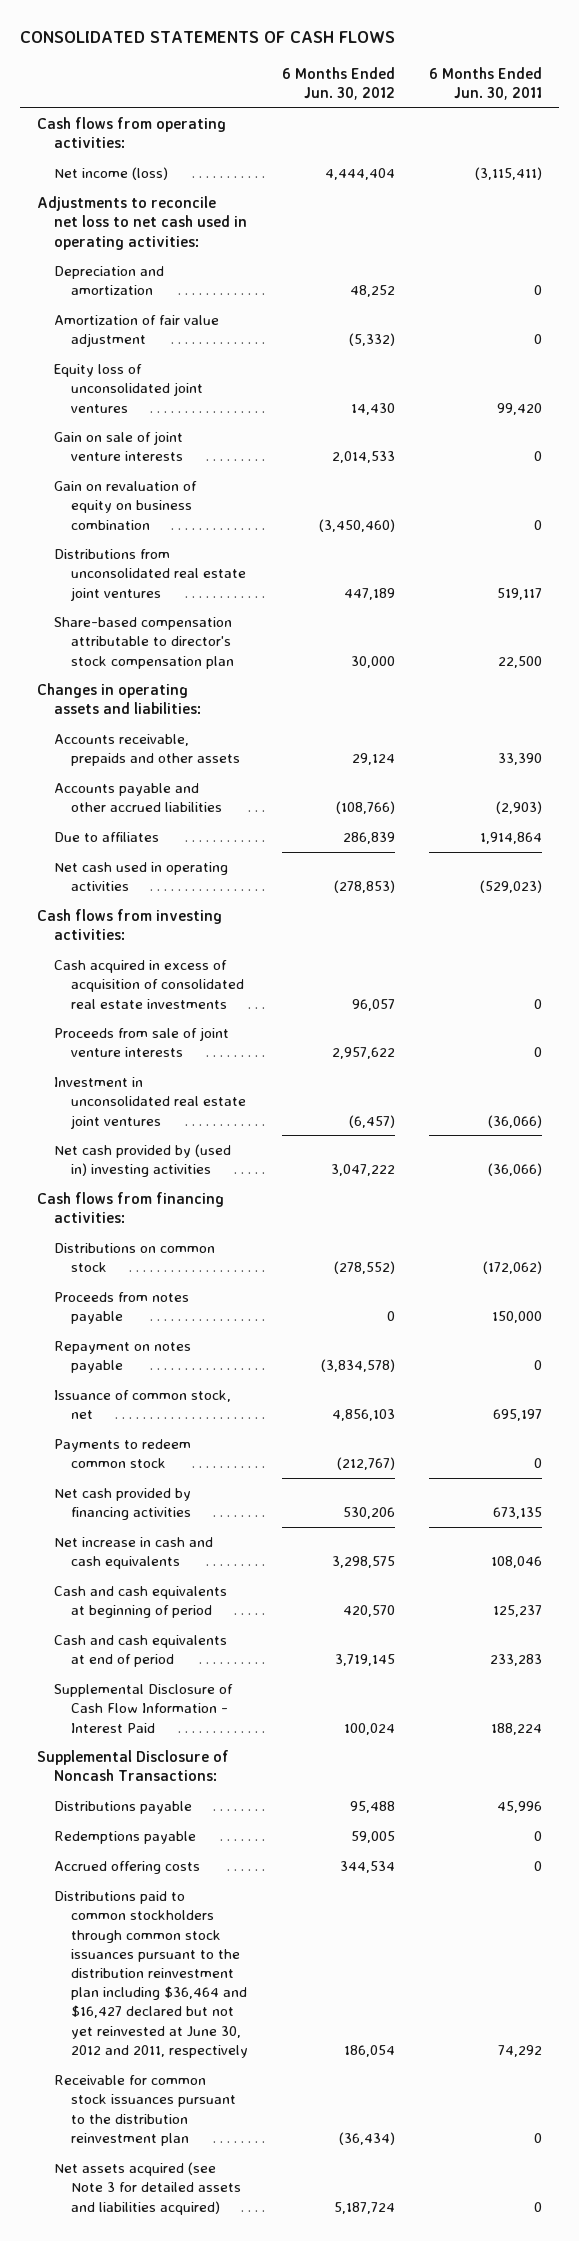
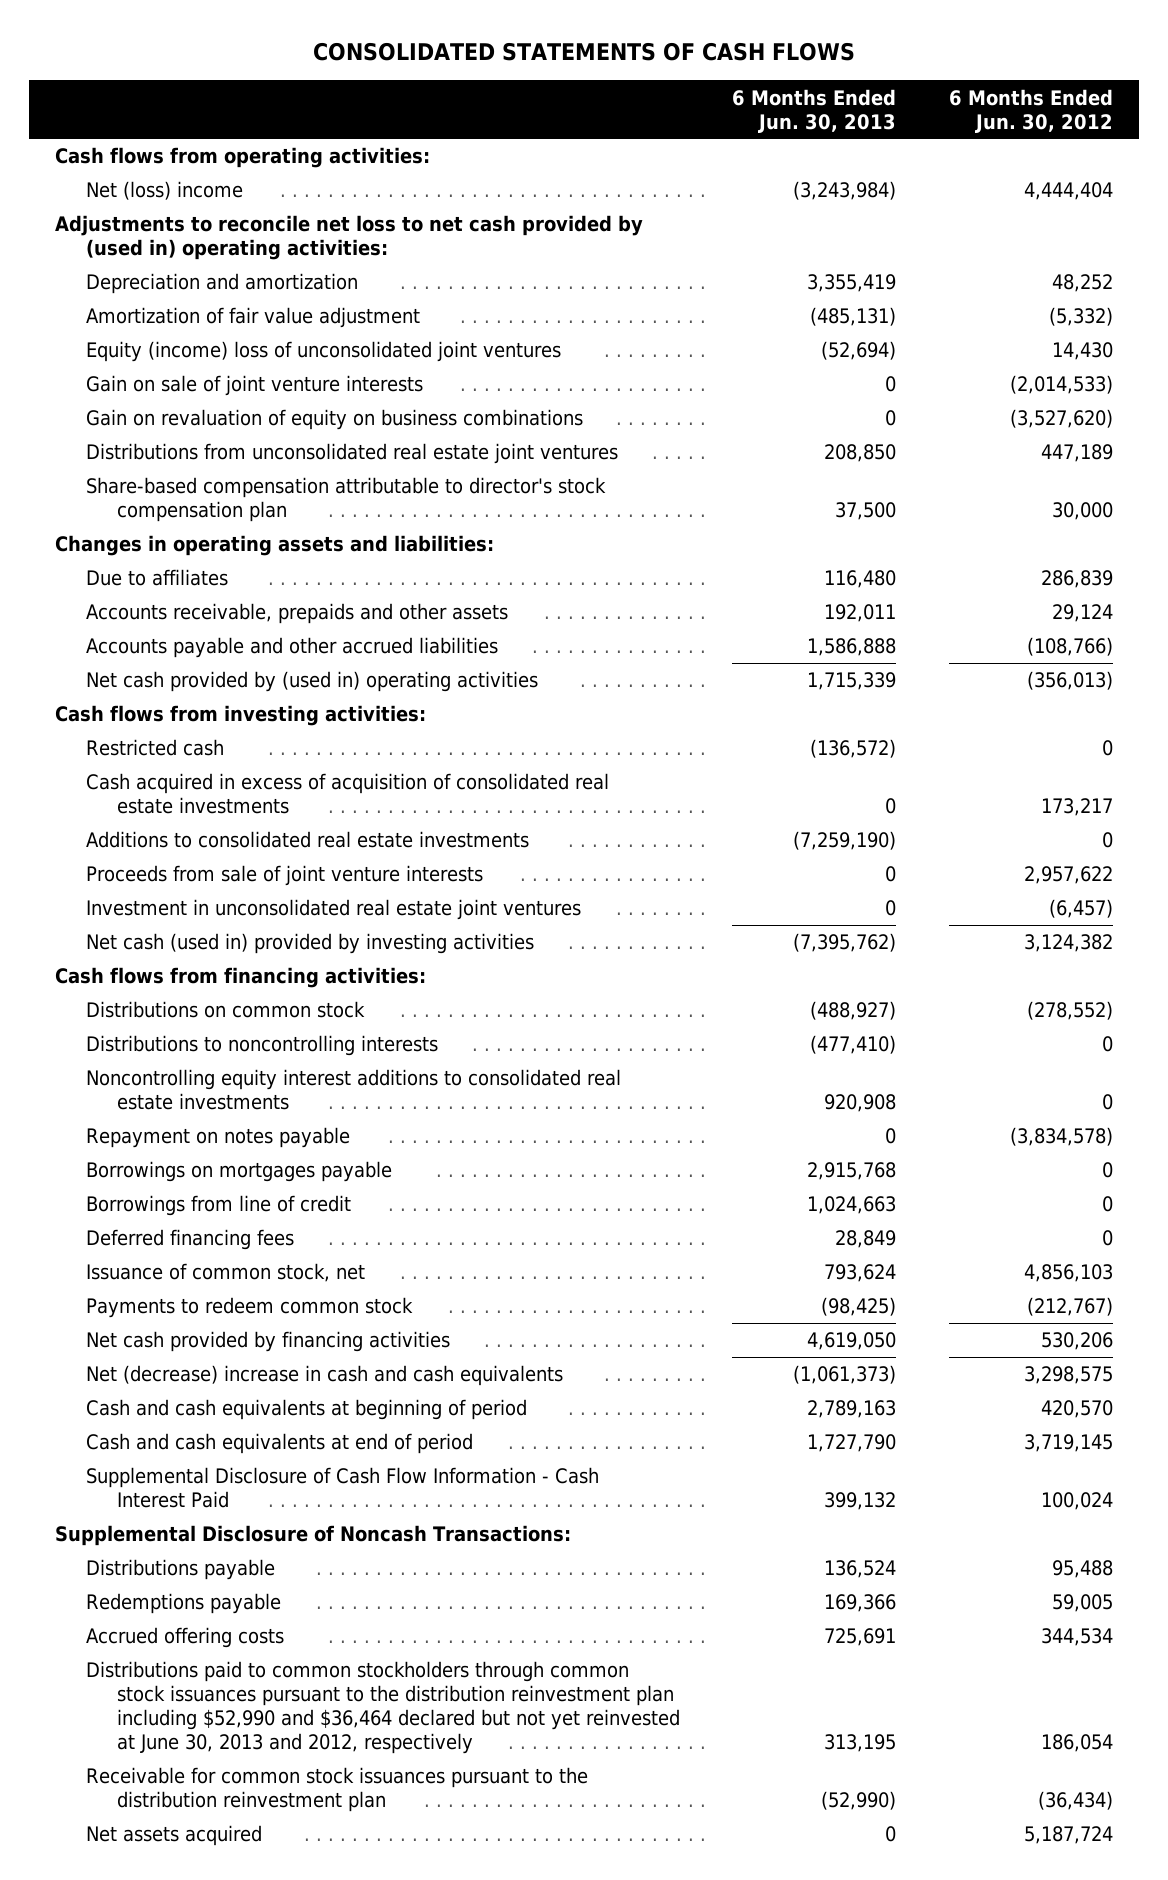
- | 6 Months Ended Jun. 30, 2012 | 6 Months Ended Jun. 30, 2011
+ | 6 Months Ended Jun. 30, 2013 | 6 Months Ended Jun. 30, 2012
- Net income (loss) | 4,444,404 | (3,115,411)
- Adjustments to reconcile net loss to net cash used in operating activities:
+ Net (loss) income | (3,243,984) | 4,444,404
+ Adjustments to reconcile net loss to net cash provided by (used in) operating activities:
- Equity loss of unconsolidated joint ventures | 14,430 | 99,420
- Gain on sale of joint venture interests | 2,014,533 | 0
- Gain on revaluation of equity on business combination | (3,450,460) | 0
+ Equity (income) loss of unconsolidated joint ventures | (52,694) | 14,430
+ Gain on sale of joint venture interests | 0 | (2,014,533)
+ Gain on revaluation of equity on business combinations | 0 | (3,527,620)
moved up: Due to affiliates | 116,480 | 286,839
- Net cash used in operating activities | (278,853) | (529,023)
+ Net cash provided by (used in) operating activities | 1,715,339 | (356,013)
- Cash acquired in excess of acquisition of consolidated real estate investments | 96,057 | 0
+ Restricted cash | (136,572) | 0
+ Cash acquired in excess of acquisition of consolidated real estate investments | 0 | 173,217
+ Additions to consolidated real estate investments | (7,259,190) | 0
- Net cash provided by (used in) investing activities | 3,047,222 | (36,066)
+ Net cash (used in) provided by investing activities | (7,395,762) | 3,124,382
- Proceeds from notes payable | 0 | 150,000
+ Distributions to noncontrolling interests | (477,410) | 0
+ Noncontrolling equity interest additions to consolidated real estate investments | 920,908 | 0
+ Borrowings on mortgages payable | 2,915,768 | 0
+ Borrowings from line of credit | 1,024,663 | 0
+ Deferred financing fees | 28,849 | 0
- Net increase in cash and cash equivalents | 3,298,575 | 108,046
+ Net (decrease) increase in cash and cash equivalents | (1,061,373) | 3,298,575
- Supplemental Disclosure of Cash Flow Information - Interest Paid | 100,024 | 188,224
+ Supplemental Disclosure of Cash Flow Information - Cash Interest Paid | 399,132 | 100,024
- Distributions paid to common stockholders through common stock issuances pursuant to the distribution reinvestment plan including $36,464 and $16,427 declared but not yet reinvested at June 30, 2012 and 2011, respectively | 186,054 | 74,292
+ Distributions paid to common stockholders through common stock issuances pursuant to the distribution reinvestment plan including $52,990 and $36,464 declared but not yet reinvested at June 30, 2013 and 2012, respectively | 313,195 | 186,054
- Net assets acquired (see Note 3 for detailed assets and liabilities acquired) | 5,187,724 | 0
+ Net assets acquired | 0 | 5,187,724

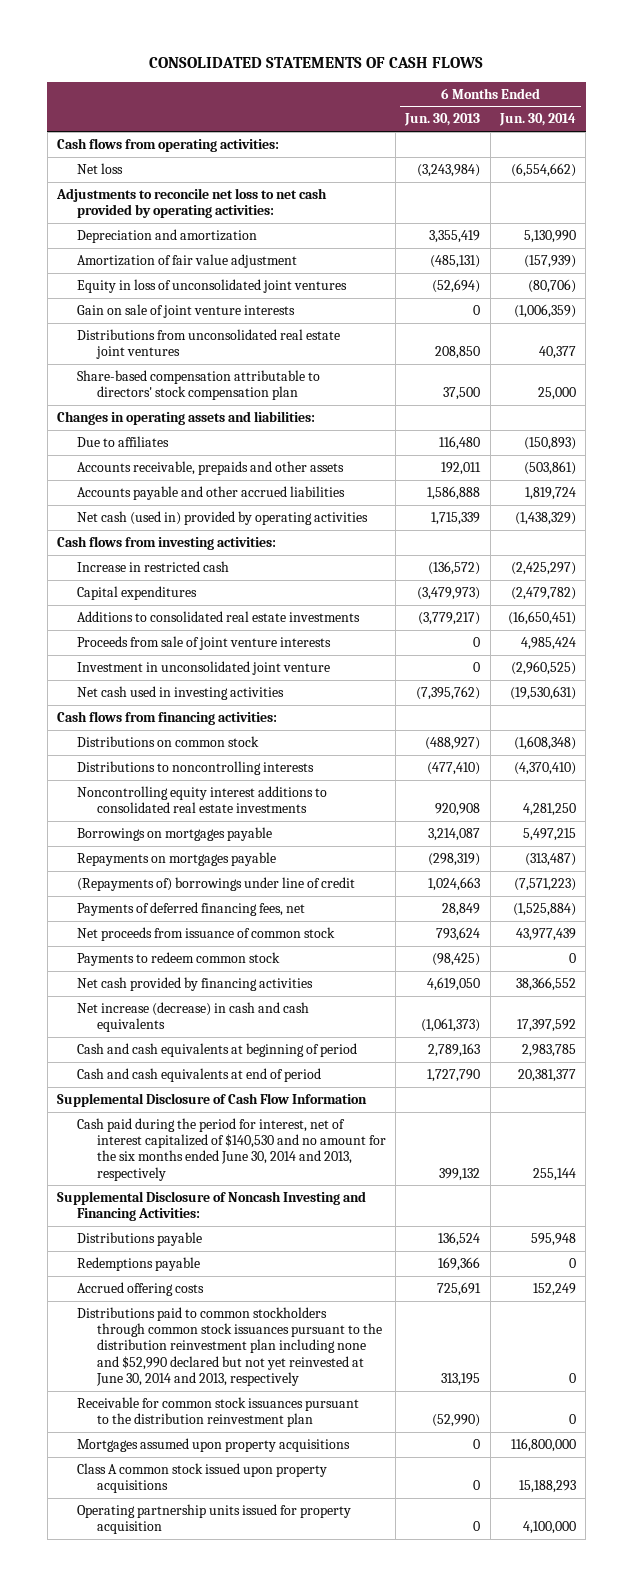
- | 6 Months Ended Jun. 30, 2013 | 6 Months Ended Jun. 30, 2012
+ | 6 Months Ended Jun. 30, 2013 | 6 Months Ended Jun. 30, 2014
- Net (loss) income | (3,243,984) | 4,444,404
- Adjustments to reconcile net loss to net cash provided by (used in) operating activities:
+ Net loss | (3,243,984) | (6,554,662)
+ Adjustments to reconcile net loss to net cash provided by operating activities:
- Equity (income) loss of unconsolidated joint ventures | (52,694) | 14,430
+ Equity in loss of unconsolidated joint ventures | (52,694) | (80,706)
- Gain on revaluation of equity on business combinations | 0 | (3,527,620)
- Share-based compensation attributable to director's stock compensation plan | 37,500 | 30,000
+ Share-based compensation attributable to directors' stock compensation plan | 37,500 | 25,000
- Net cash provided by (used in) operating activities | 1,715,339 | (356,013)
+ Net cash (used in) provided by operating activities | 1,715,339 | (1,438,329)
- Restricted cash | (136,572) | 0
- Cash acquired in excess of acquisition of consolidated real estate investments | 0 | 173,217
- Additions to consolidated real estate investments | (7,259,190) | 0
+ Increase in restricted cash | (136,572) | (2,425,297)
+ Capital expenditures | (3,479,973) | (2,479,782)
+ Additions to consolidated real estate investments | (3,779,217) | (16,650,451)
- Investment in unconsolidated real estate joint ventures | 0 | (6,457)
- Net cash (used in) provided by investing activities | (7,395,762) | 3,124,382
+ Investment in unconsolidated joint venture | 0 | (2,960,525)
+ Net cash used in investing activities | (7,395,762) | (19,530,631)
- Repayment on notes payable | 0 | (3,834,578)
- Borrowings on mortgages payable | 2,915,768 | 0
- Borrowings from line of credit | 1,024,663 | 0
- Deferred financing fees | 28,849 | 0
- Issuance of common stock, net | 793,624 | 4,856,103
+ Borrowings on mortgages payable | 3,214,087 | 5,497,215
+ Repayments on mortgages payable | (298,319) | (313,487)
+ (Repayments of) borrowings under line of credit | 1,024,663 | (7,571,223)
+ Payments of deferred financing fees, net | 28,849 | (1,525,884)
+ Net proceeds from issuance of common stock | 793,624 | 43,977,439
- Net (decrease) increase in cash and cash equivalents | (1,061,373) | 3,298,575
+ Net increase (decrease) in cash and cash equivalents | (1,061,373) | 17,397,592
- Supplemental Disclosure of Cash Flow Information - Cash Interest Paid | 399,132 | 100,024
- Supplemental Disclosure of Noncash Transactions:
+ Supplemental Disclosure of Cash Flow Information
+ Cash paid during the period for interest, net of interest capitalized of $140,530 and no amount for the six months ended June 30, 2014 and 2013, respectively | 399,132 | 255,144
+ Supplemental Disclosure of Noncash Investing and Financing Activities:
- Distributions paid to common stockholders through common stock issuances pursuant to the distribution reinvestment plan including $52,990 and $36,464 declared but not yet reinvested at June 30, 2013 and 2012, respectively | 313,195 | 186,054
+ Distributions paid to common stockholders through common stock issuances pursuant to the distribution reinvestment plan including none and $52,990 declared but not yet reinvested at June 30, 2014 and 2013, respectively | 313,195 | 0
- Net assets acquired | 0 | 5,187,724
+ Mortgages assumed upon property acquisitions | 0 | 116,800,000
+ Class A common stock issued upon property acquisitions | 0 | 15,188,293
+ Operating partnership units issued for property acquisition | 0 | 4,100,000

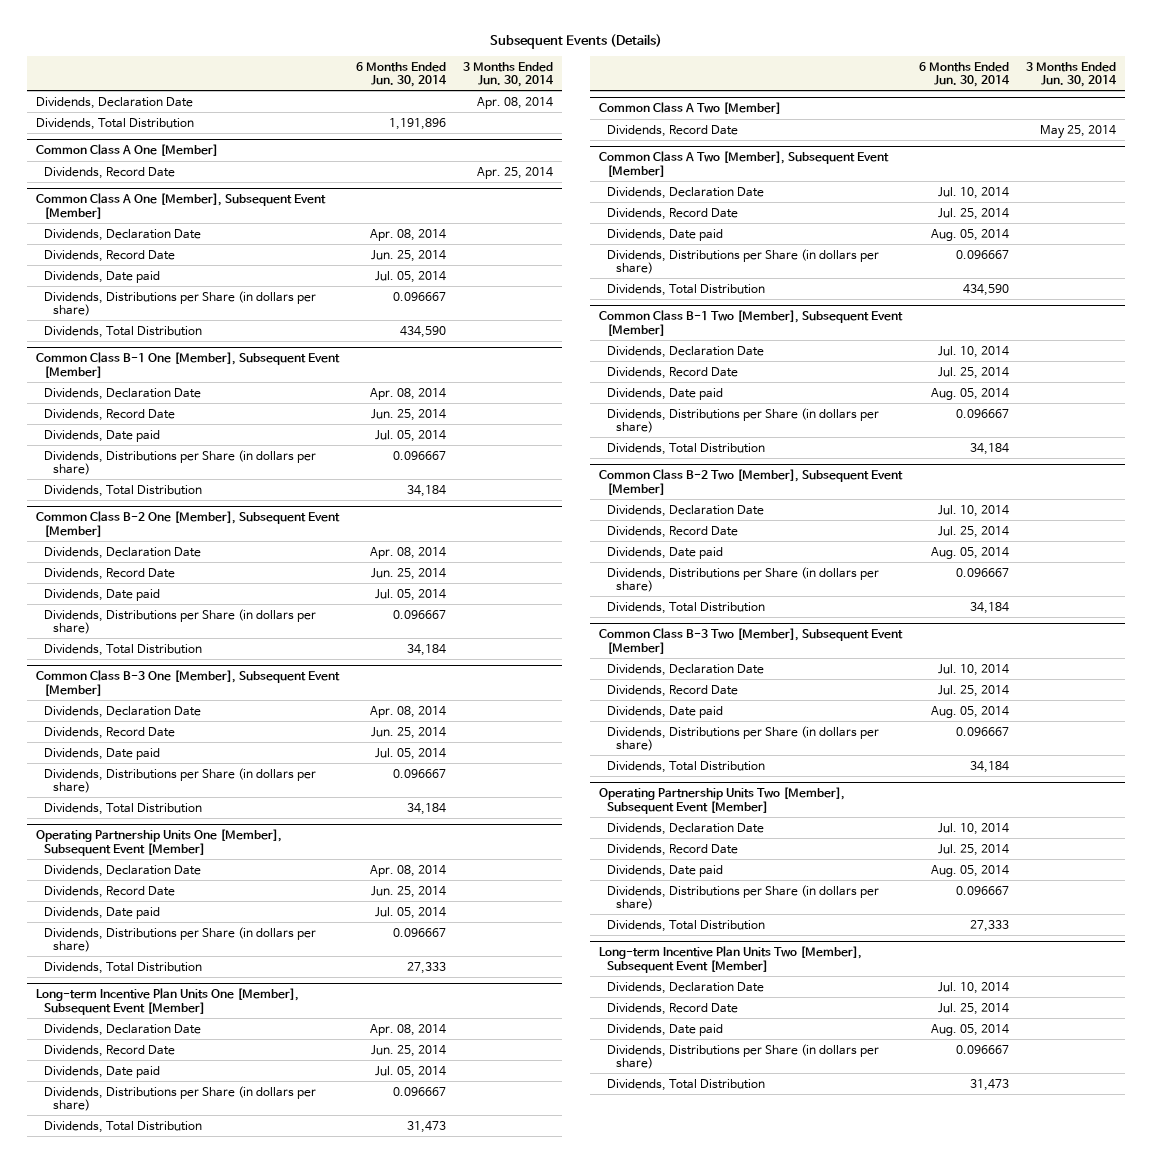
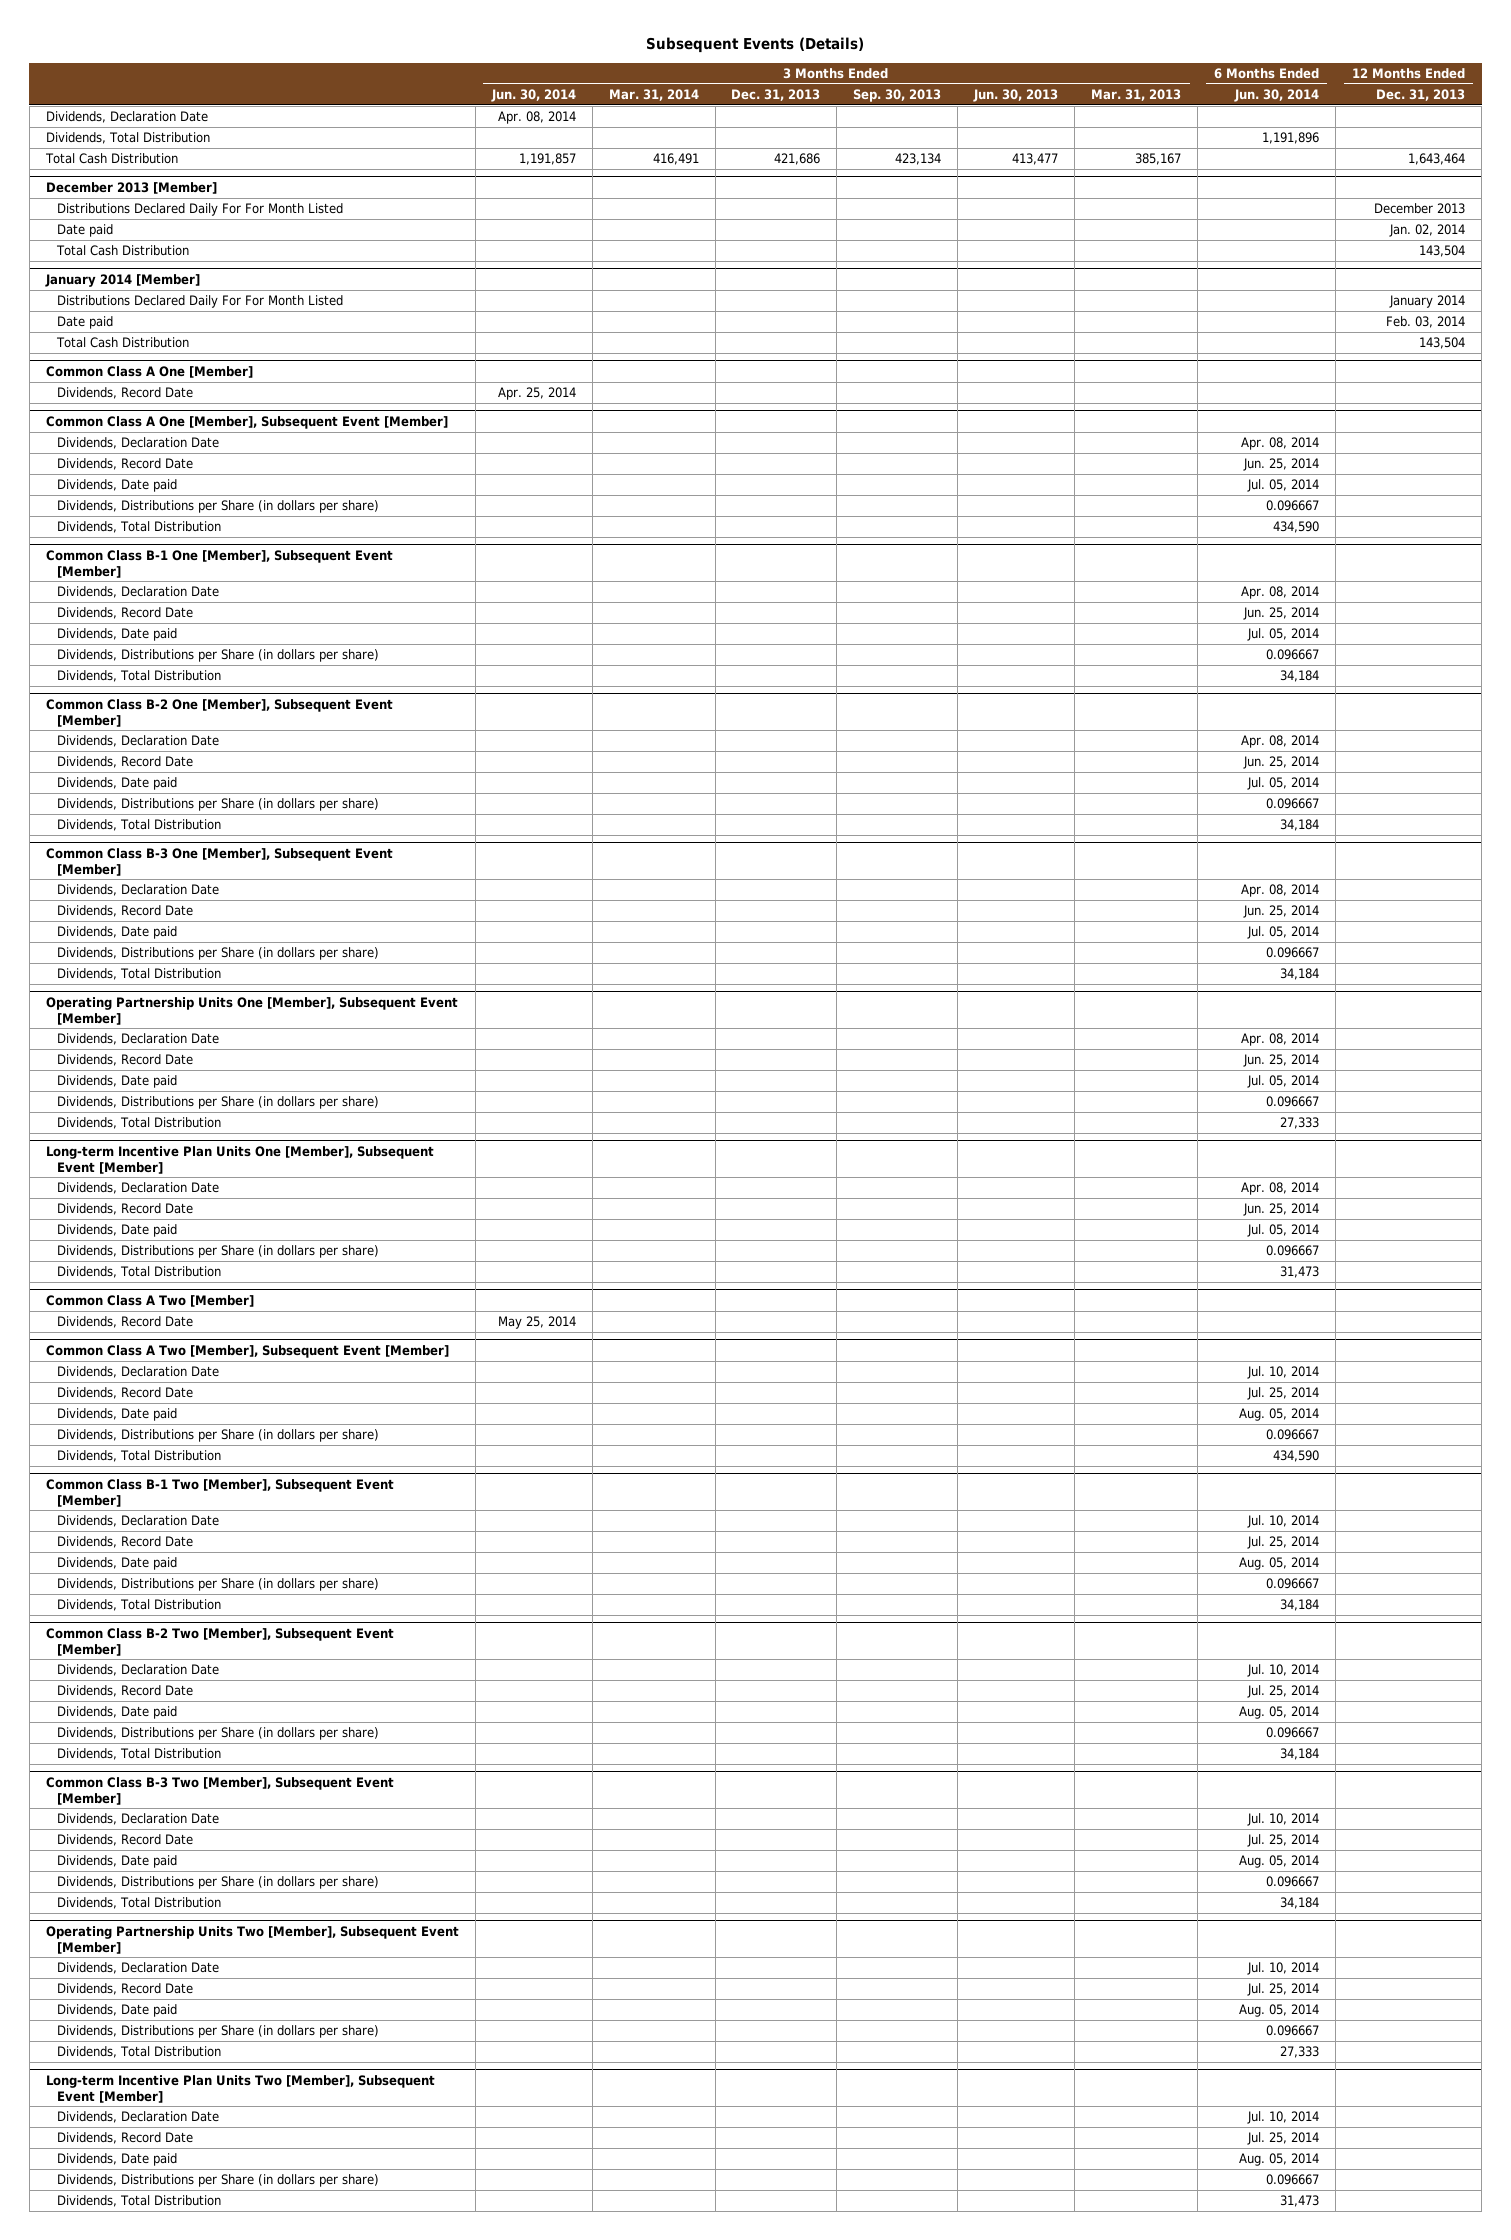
- | 6 Months Ended Jun. 30, 2014 | 3 Months Ended Jun. 30, 2014
+ | 3 Months Ended Jun. 30, 2014 | 3 Months Ended Mar. 31, 2014 | 3 Months Ended Dec. 31, 2013 | 3 Months Ended Sep. 30, 2013 | 3 Months Ended Jun. 30, 2013 | 3 Months Ended Mar. 31, 2013 | 6 Months Ended Jun. 30, 2014 | 12 Months Ended Dec. 31, 2013
+ Total Cash Distribution | 1,191,857 | 416,491 | 421,686 | 423,134 | 413,477 | 385,167 | | 1,643,464
+ December 2013 [Member]
+ Distributions Declared Daily For For Month Listed | | | | | | | | December 2013
+ Date paid | | | | | | | | Jan. 02, 2014
+ Total Cash Distribution | | | | | | | | 143,504
+ January 2014 [Member]
+ Distributions Declared Daily For For Month Listed | | | | | | | | January 2014
+ Date paid | | | | | | | | Feb. 03, 2014
+ Total Cash Distribution | | | | | | | | 143,504

